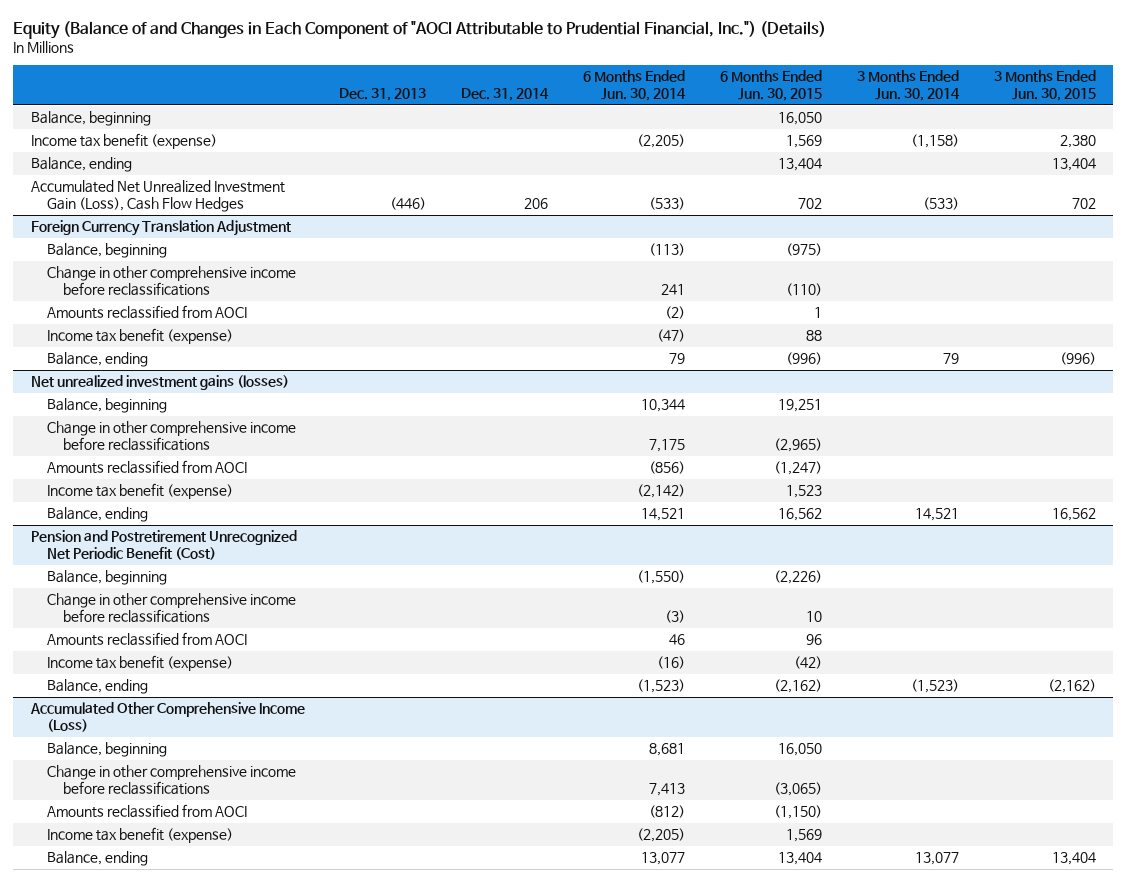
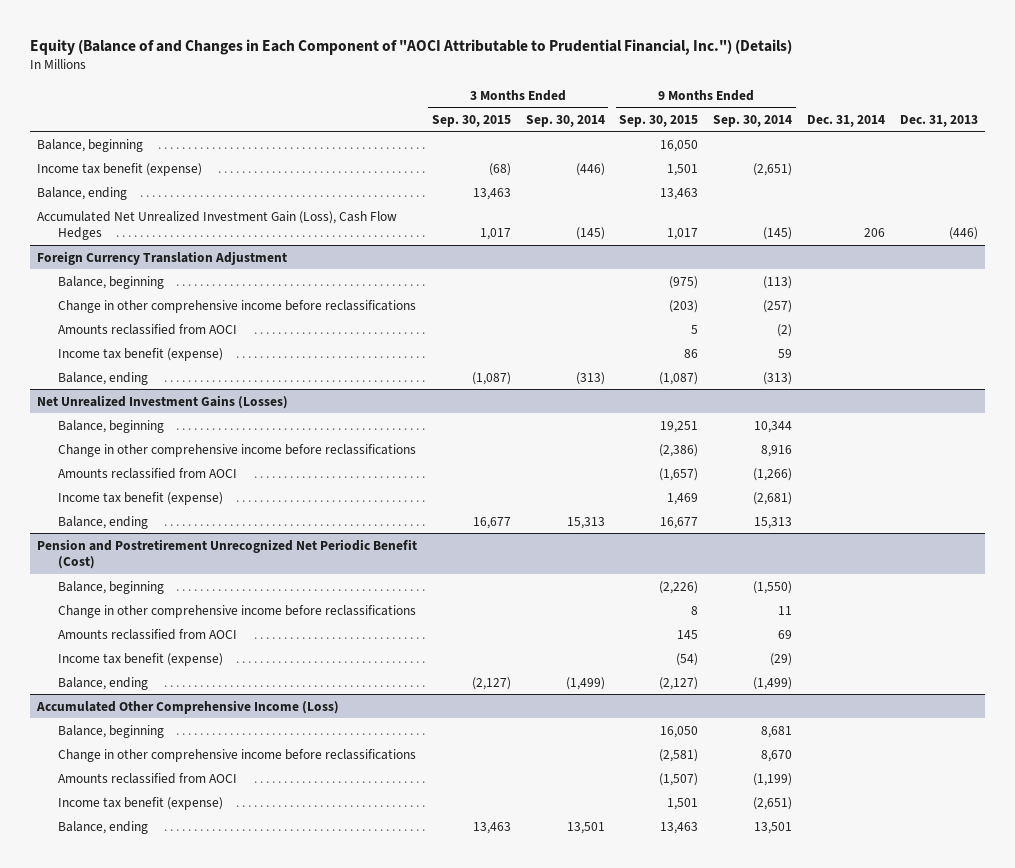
- | Dec. 31, 2013 | Dec. 31, 2014 | 6 Months Ended Jun. 30, 2014 | 6 Months Ended Jun. 30, 2015 | 3 Months Ended Jun. 30, 2014 | 3 Months Ended Jun. 30, 2015
+ | 3 Months Ended Sep. 30, 2015 | 3 Months Ended Sep. 30, 2014 | 9 Months Ended Sep. 30, 2015 | 9 Months Ended Sep. 30, 2014 | Dec. 31, 2014 | Dec. 31, 2013
- Net unrealized investment gains (losses)
+ Net Unrealized Investment Gains (Losses)

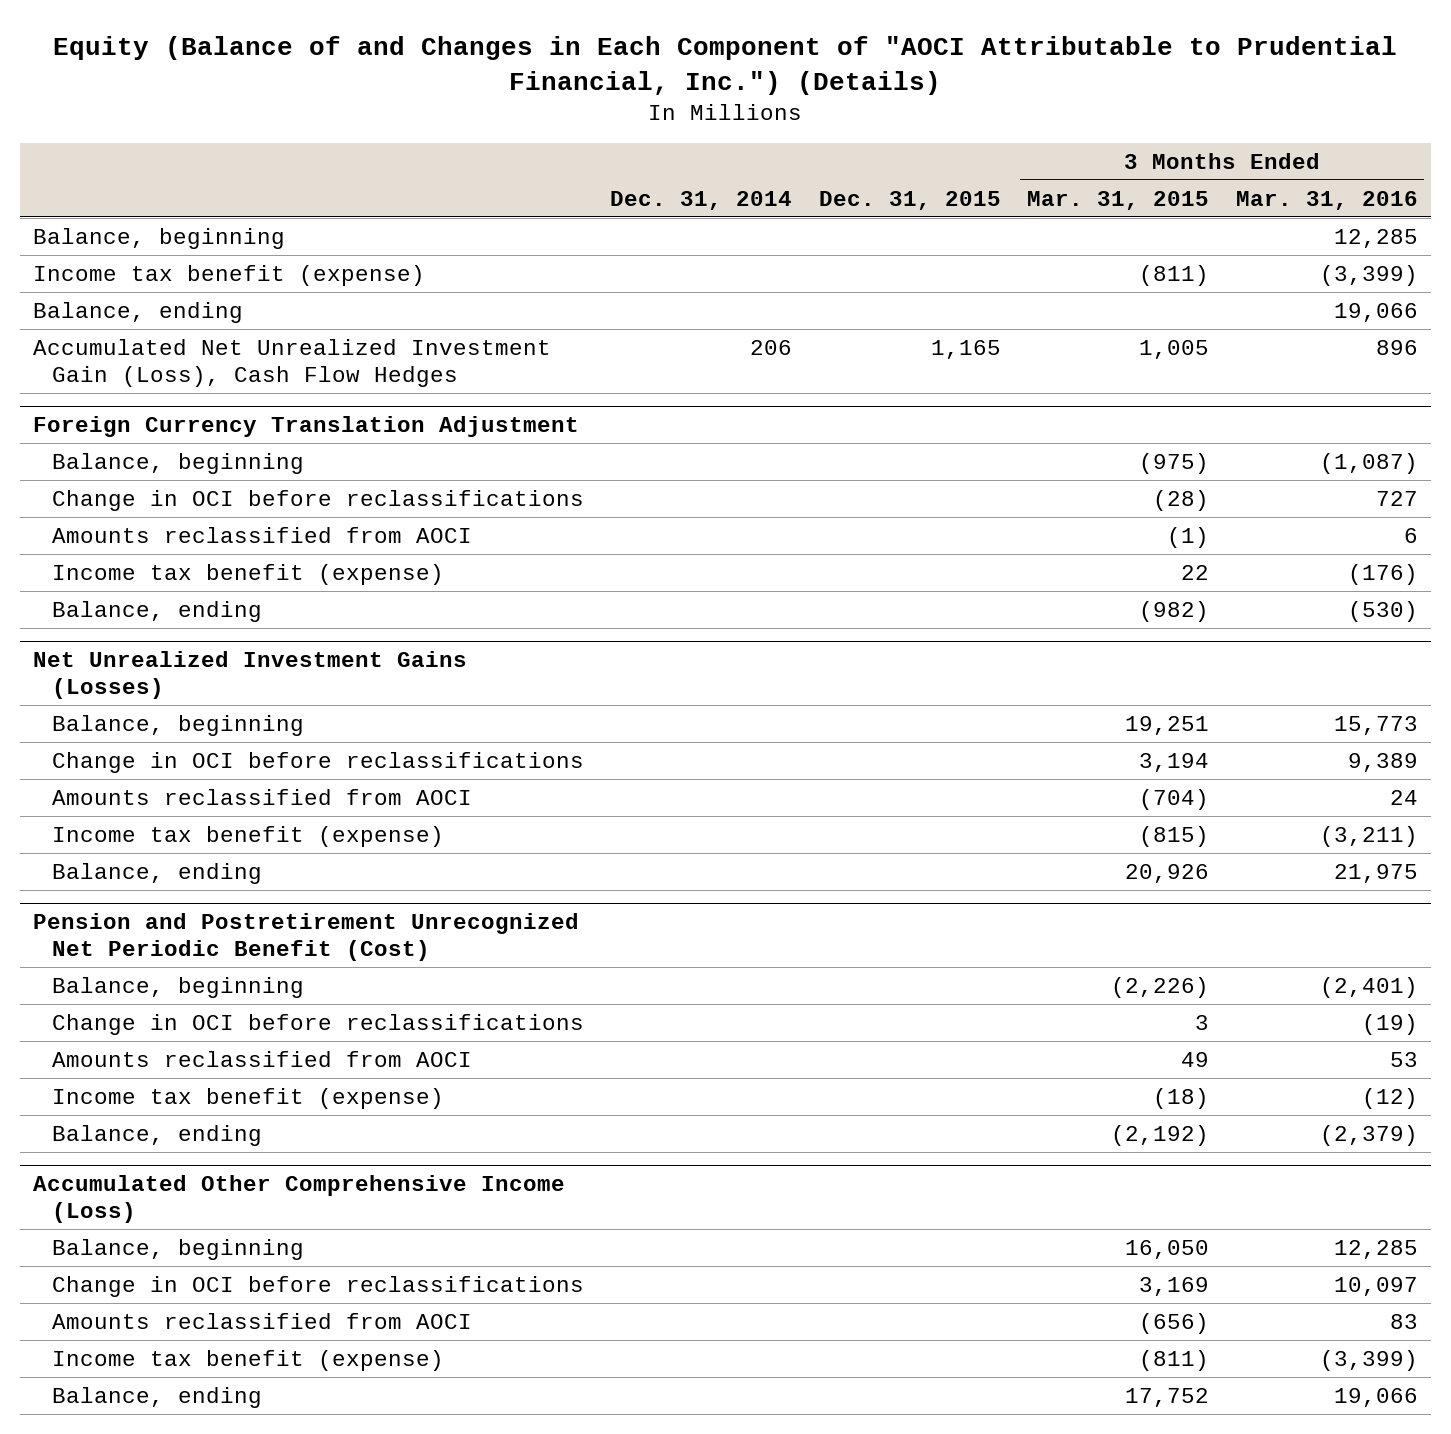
- | 3 Months Ended Sep. 30, 2015 | 3 Months Ended Sep. 30, 2014 | 9 Months Ended Sep. 30, 2015 | 9 Months Ended Sep. 30, 2014 | Dec. 31, 2014 | Dec. 31, 2013
+ | Dec. 31, 2014 | Dec. 31, 2015 | 3 Months Ended Mar. 31, 2015 | 3 Months Ended Mar. 31, 2016
@ Foreign Currency Translation Adjustment
- Change in other comprehensive income before reclassifications | | | (203) | (257) | |
+ Change in OCI before reclassifications | | | (28) | 727
@ Net Unrealized Investment Gains (Losses)
- Change in other comprehensive income before reclassifications | | | (2,386) | 8,916 | |
+ Change in OCI before reclassifications | | | 3,194 | 9,389
@ Pension and Postretirement Unrecognized Net Periodic Benefit (Cost)
- Change in other comprehensive income before reclassifications | | | 8 | 11 | |
+ Change in OCI before reclassifications | | | 3 | (19)
@ Accumulated Other Comprehensive Income (Loss)
- Change in other comprehensive income before reclassifications | | | (2,581) | 8,670 | |
+ Change in OCI before reclassifications | | | 3,169 | 10,097

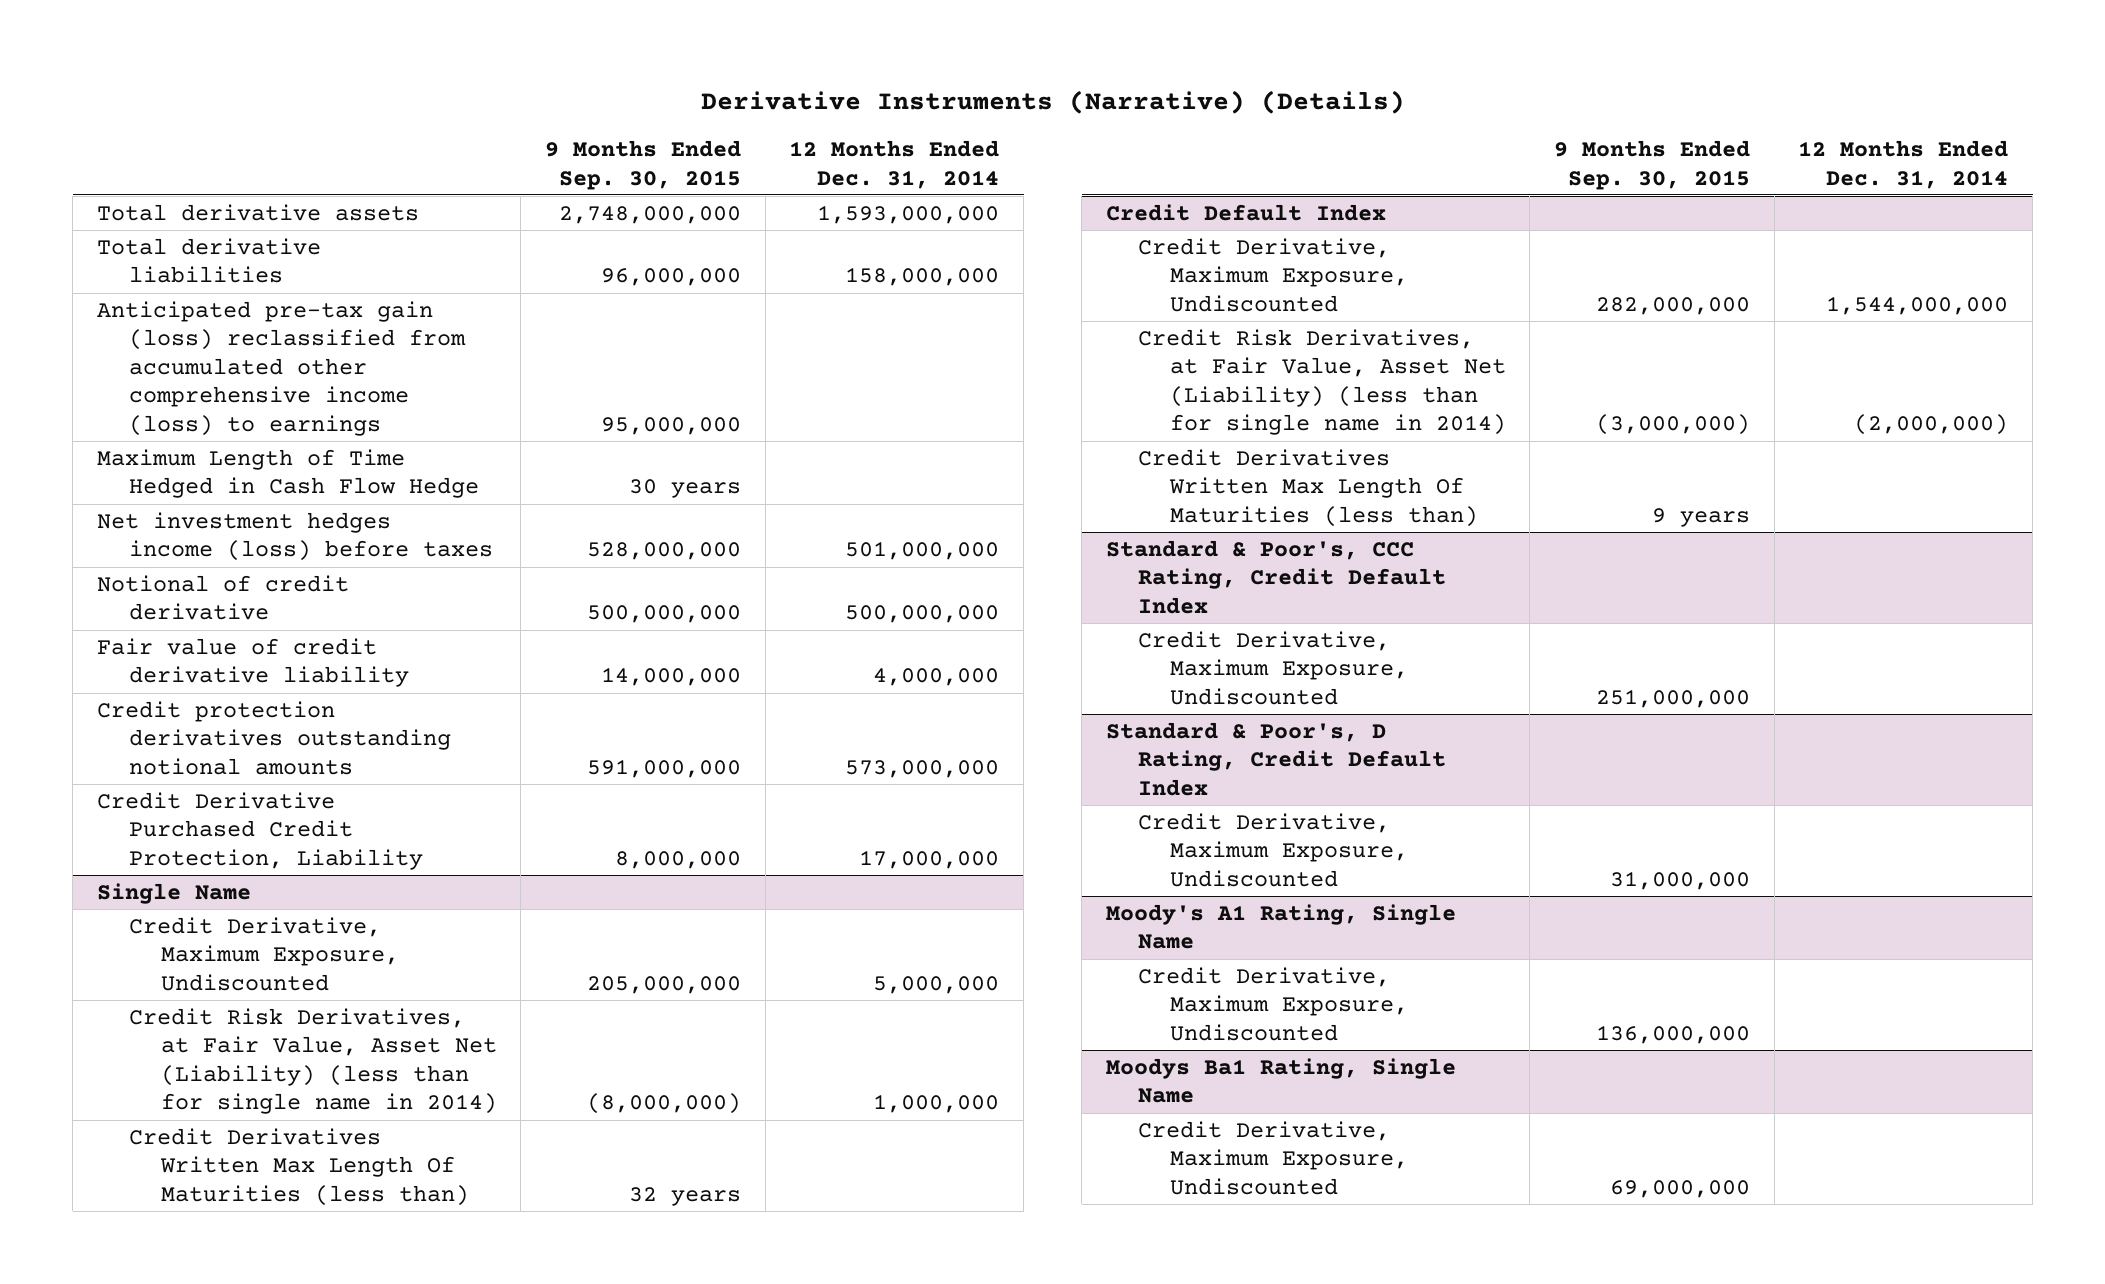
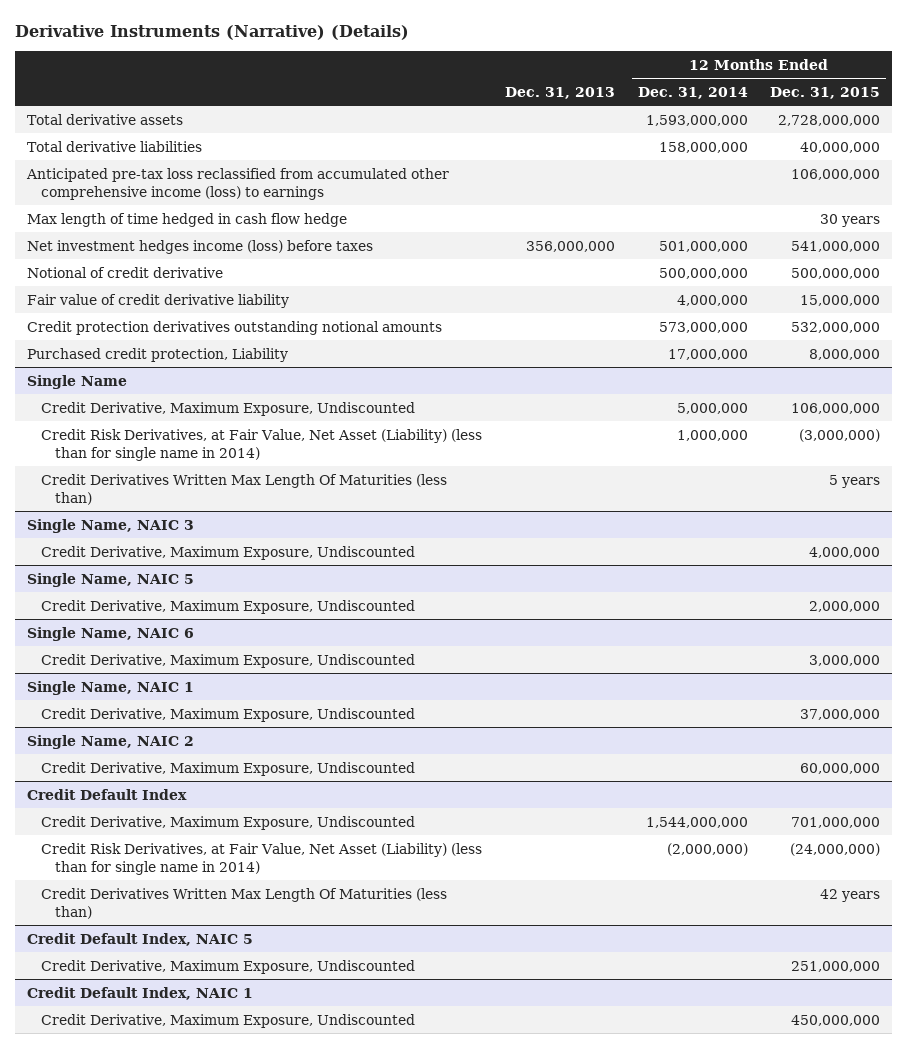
- | 9 Months Ended Sep. 30, 2015 | 12 Months Ended Dec. 31, 2014
+ | Dec. 31, 2013 | 12 Months Ended Dec. 31, 2014 | 12 Months Ended Dec. 31, 2015
- Anticipated pre-tax gain (loss) reclassified from accumulated other comprehensive income (loss) to earnings | 95,000,000 |
- Maximum Length of Time Hedged in Cash Flow Hedge | 30 years |
+ Anticipated pre-tax loss reclassified from accumulated other comprehensive income (loss) to earnings | | | 106,000,000
+ Max length of time hedged in cash flow hedge | | | 30 years
- Credit Derivative Purchased Credit Protection, Liability | 8,000,000 | 17,000,000
+ Purchased credit protection, Liability | | 17,000,000 | 8,000,000
@ Single Name
- Credit Risk Derivatives, at Fair Value, Asset Net (Liability) (less than for single name in 2014) | (8,000,000) | 1,000,000
+ Credit Risk Derivatives, at Fair Value, Net Asset (Liability) (less than for single name in 2014) | | 1,000,000 | (3,000,000)
+ Single Name, NAIC 3
+ Credit Derivative, Maximum Exposure, Undiscounted | | | 4,000,000
+ Single Name, NAIC 5
+ Credit Derivative, Maximum Exposure, Undiscounted | | | 2,000,000
+ Single Name, NAIC 6
+ Credit Derivative, Maximum Exposure, Undiscounted | | | 3,000,000
+ Single Name, NAIC 1
+ Credit Derivative, Maximum Exposure, Undiscounted | | | 37,000,000
+ Single Name, NAIC 2
+ Credit Derivative, Maximum Exposure, Undiscounted | | | 60,000,000
@ Credit Default Index
- Credit Risk Derivatives, at Fair Value, Asset Net (Liability) (less than for single name in 2014) | (3,000,000) | (2,000,000)
+ Credit Risk Derivatives, at Fair Value, Net Asset (Liability) (less than for single name in 2014) | | (2,000,000) | (24,000,000)
- Standard & Poor's, CCC Rating, Credit Default Index
- Credit Derivative, Maximum Exposure, Undiscounted | 251,000,000 |
- Standard & Poor's, D Rating, Credit Default Index
- Credit Derivative, Maximum Exposure, Undiscounted | 31,000,000 |
- Moody's A1 Rating, Single Name
- Credit Derivative, Maximum Exposure, Undiscounted | 136,000,000 |
- Moodys Ba1 Rating, Single Name
- Credit Derivative, Maximum Exposure, Undiscounted | 69,000,000 |
+ Credit Default Index, NAIC 5
+ Credit Derivative, Maximum Exposure, Undiscounted | | | 251,000,000
+ Credit Default Index, NAIC 1
+ Credit Derivative, Maximum Exposure, Undiscounted | | | 450,000,000

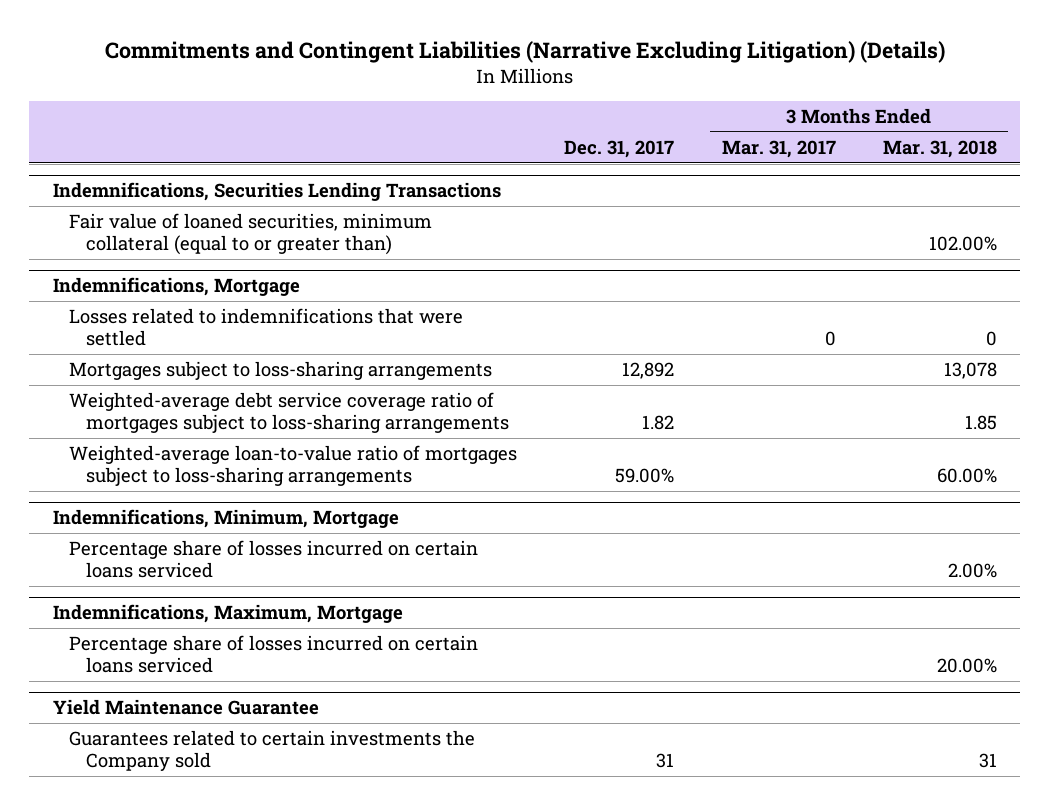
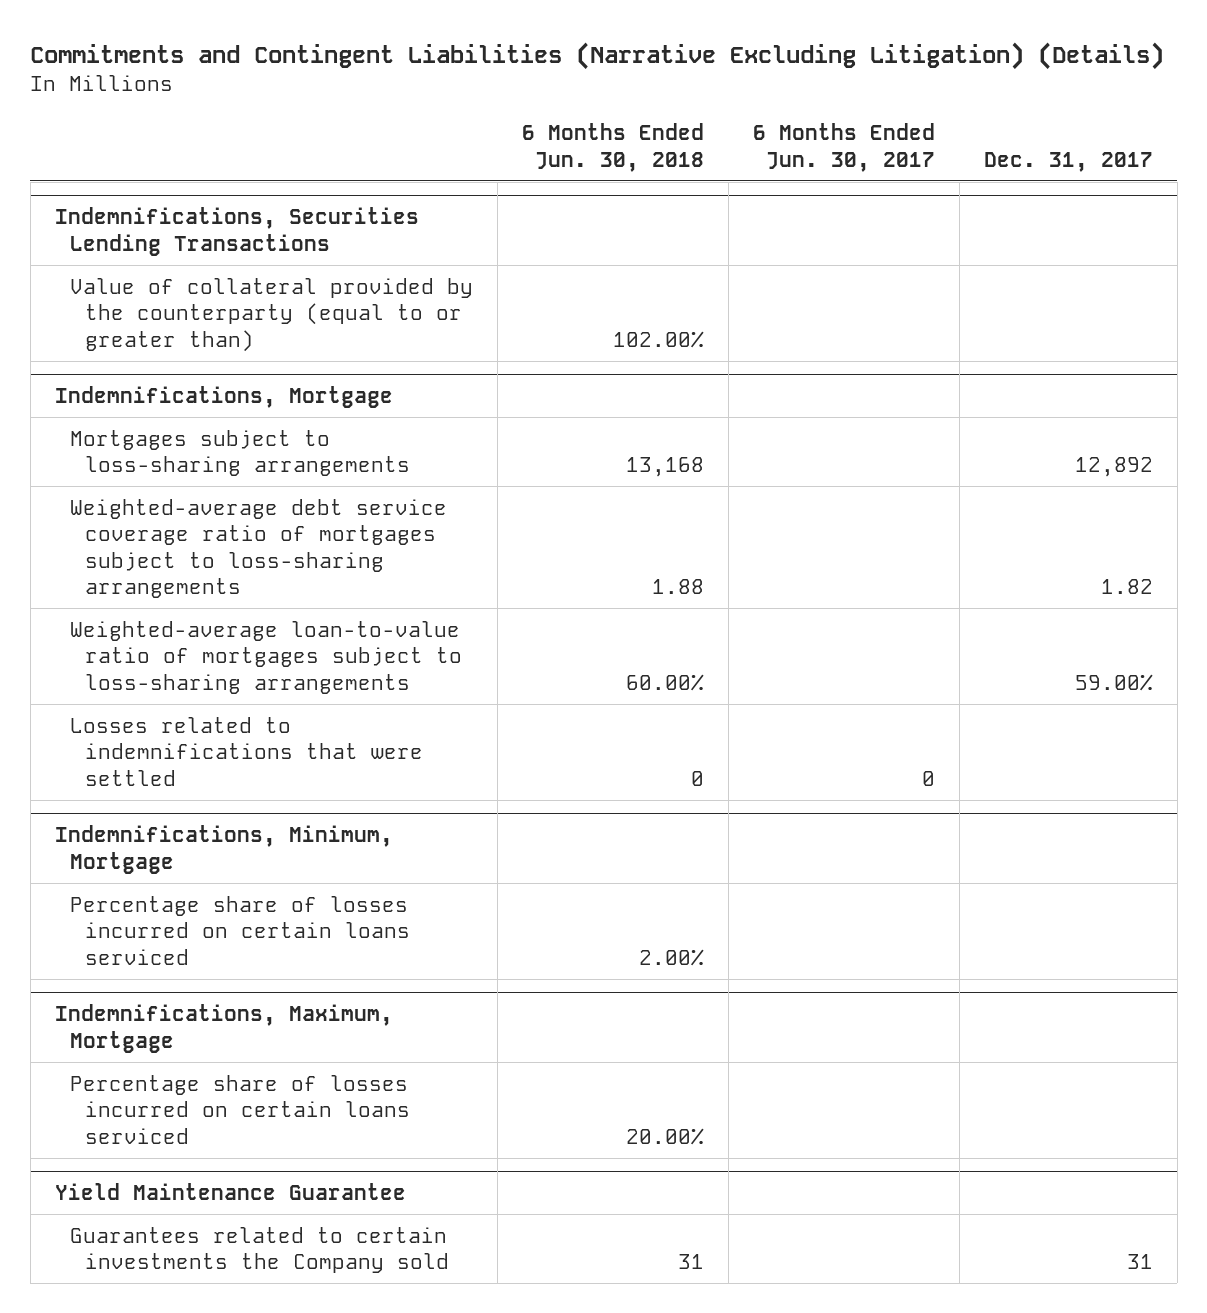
- | Dec. 31, 2017 | 3 Months Ended Mar. 31, 2017 | 3 Months Ended Mar. 31, 2018
+ | 6 Months Ended Jun. 30, 2018 | 6 Months Ended Jun. 30, 2017 | Dec. 31, 2017
@ Indemnifications, Securities Lending Transactions
- Fair value of loaned securities, minimum collateral (equal to or greater than) | | | 102.00%
+ Value of collateral provided by the counterparty (equal to or greater than) | 102.00% | |
@ Indemnifications, Mortgage
moved down: Losses related to indemnifications that were settled | 0 | 0 |

